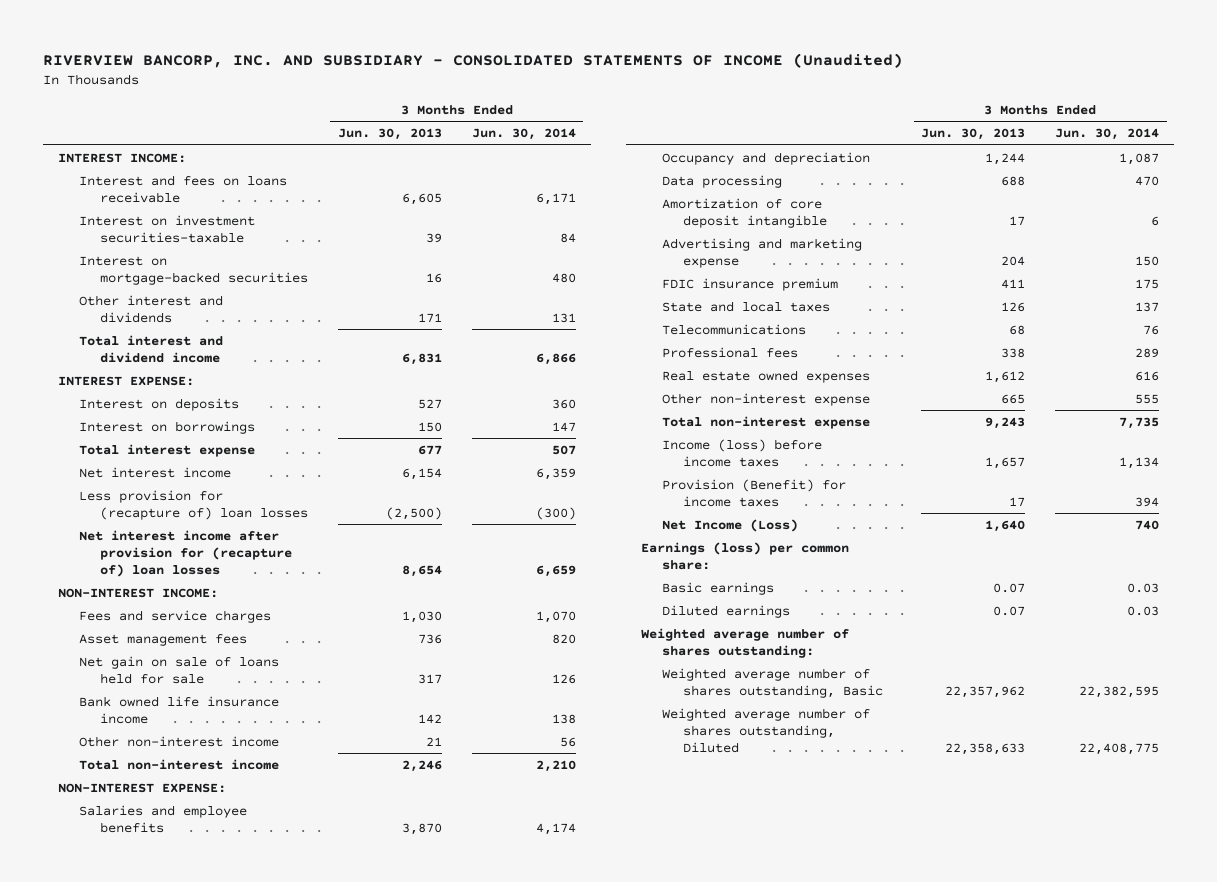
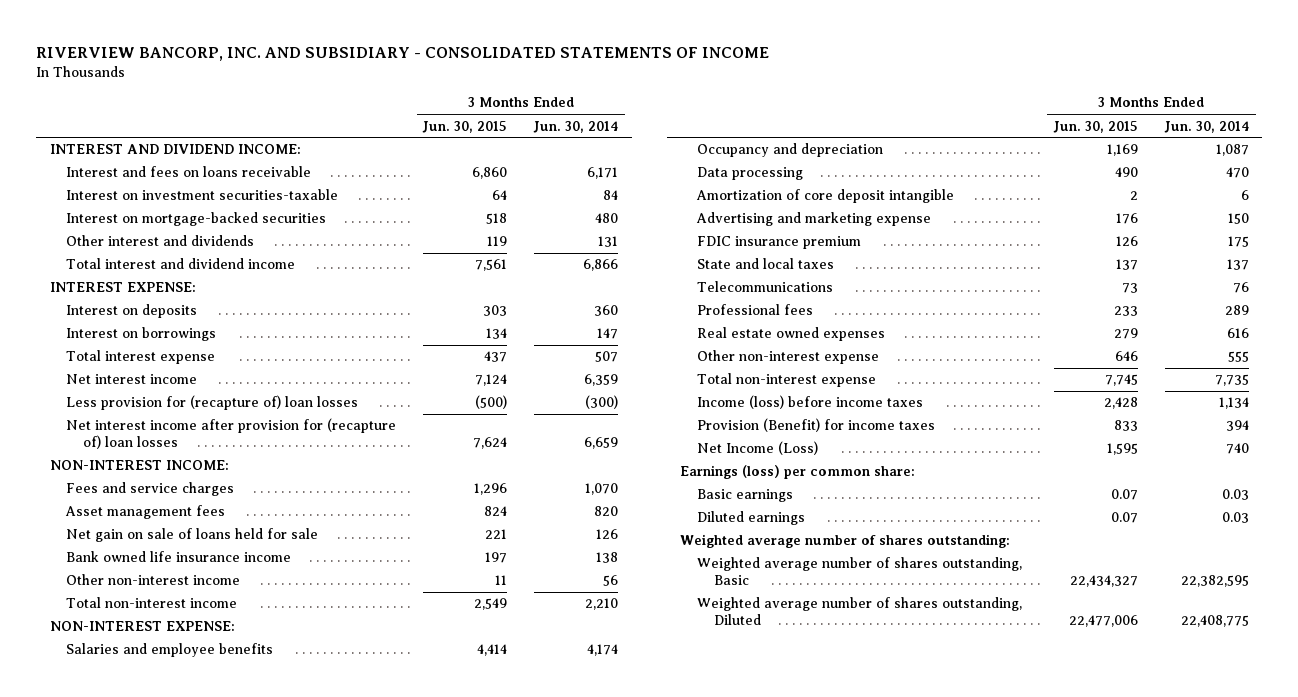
- RIVERVIEW BANCORP, INC. AND SUBSIDIARY - CONSOLIDATED STATEMENTS OF INCOME (Unaudited)
+ RIVERVIEW BANCORP, INC. AND SUBSIDIARY - CONSOLIDATED STATEMENTS OF INCOME
- | 3 Months Ended Jun. 30, 2013 | 3 Months Ended Jun. 30, 2014
+ | 3 Months Ended Jun. 30, 2015 | 3 Months Ended Jun. 30, 2014
- INTEREST INCOME:
+ INTEREST AND DIVIDEND INCOME:

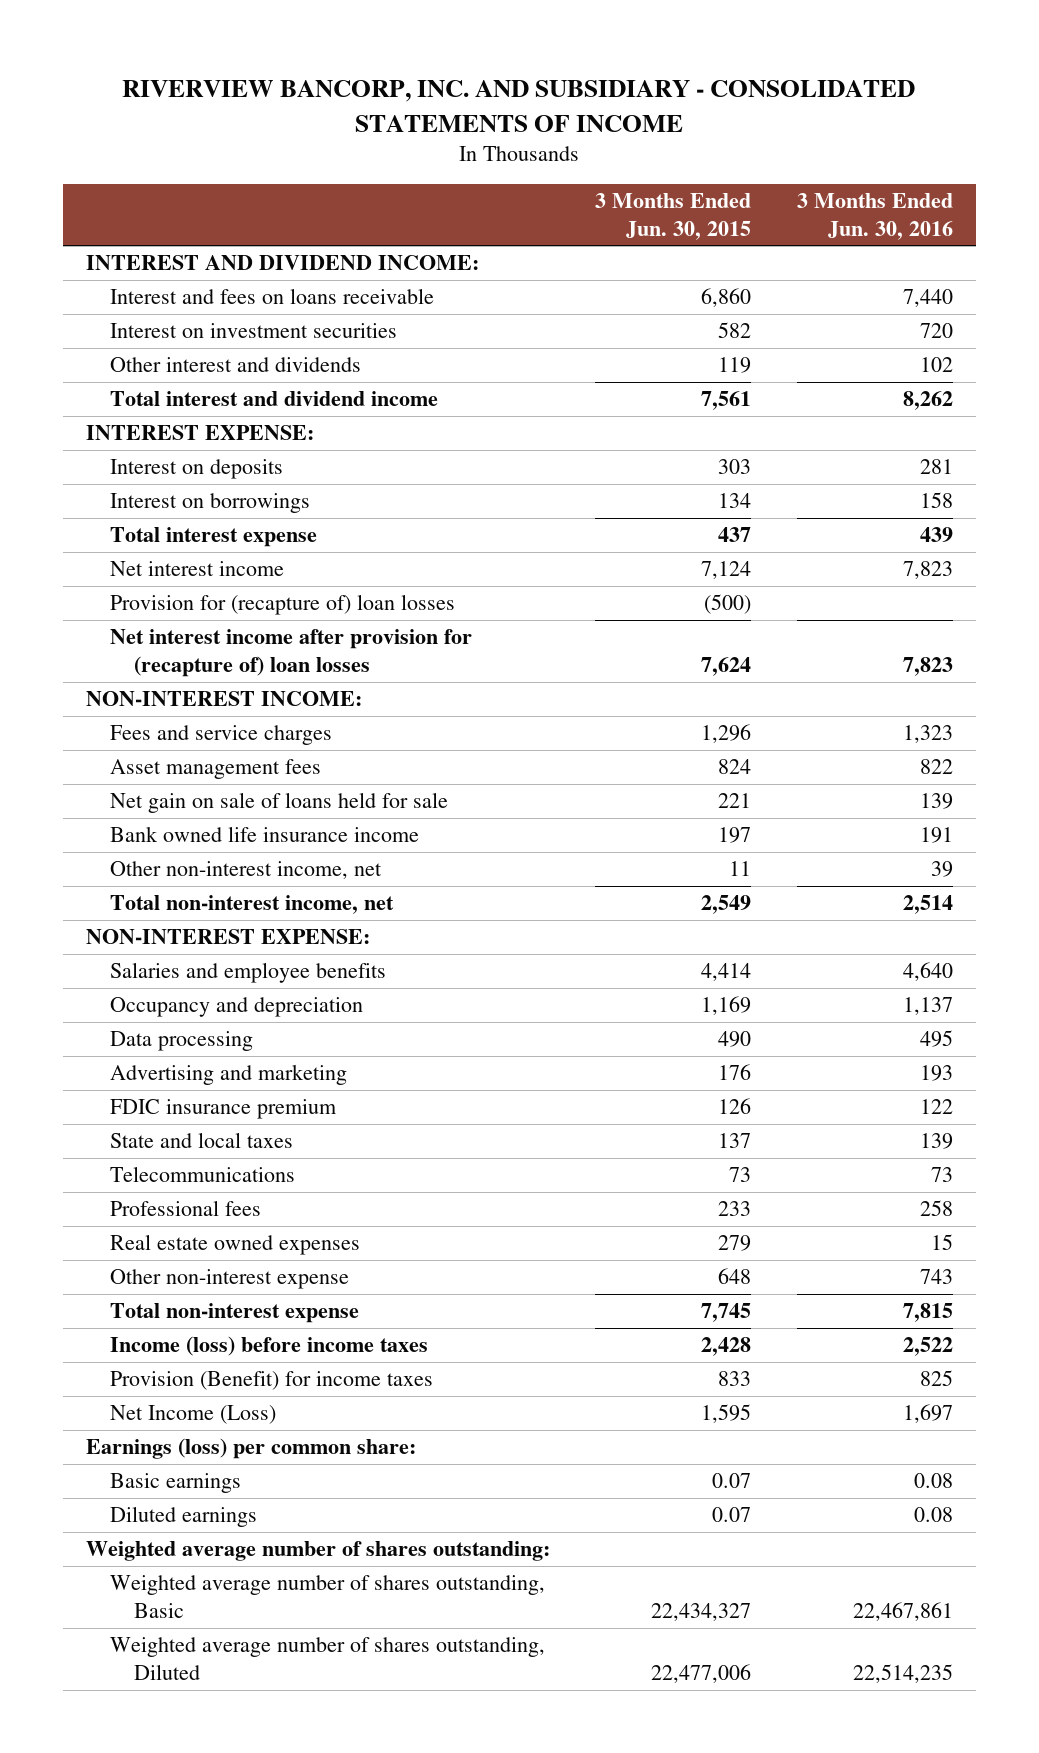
- | 3 Months Ended Jun. 30, 2015 | 3 Months Ended Jun. 30, 2014
+ | 3 Months Ended Jun. 30, 2015 | 3 Months Ended Jun. 30, 2016
- Interest on investment securities-taxable | 64 | 84
- Interest on mortgage-backed securities | 518 | 480
+ Interest on investment securities | 582 | 720
- Less provision for (recapture of) loan losses | (500) | (300)
+ Provision for (recapture of) loan losses | (500) |
- Other non-interest income | 11 | 56
- Total non-interest income | 2,549 | 2,210
+ Other non-interest income, net | 11 | 39
+ Total non-interest income, net | 2,549 | 2,514
- Amortization of core deposit intangible | 2 | 6
- Advertising and marketing expense | 176 | 150
+ Advertising and marketing | 176 | 193
- Other non-interest expense | 646 | 555
+ Other non-interest expense | 648 | 743

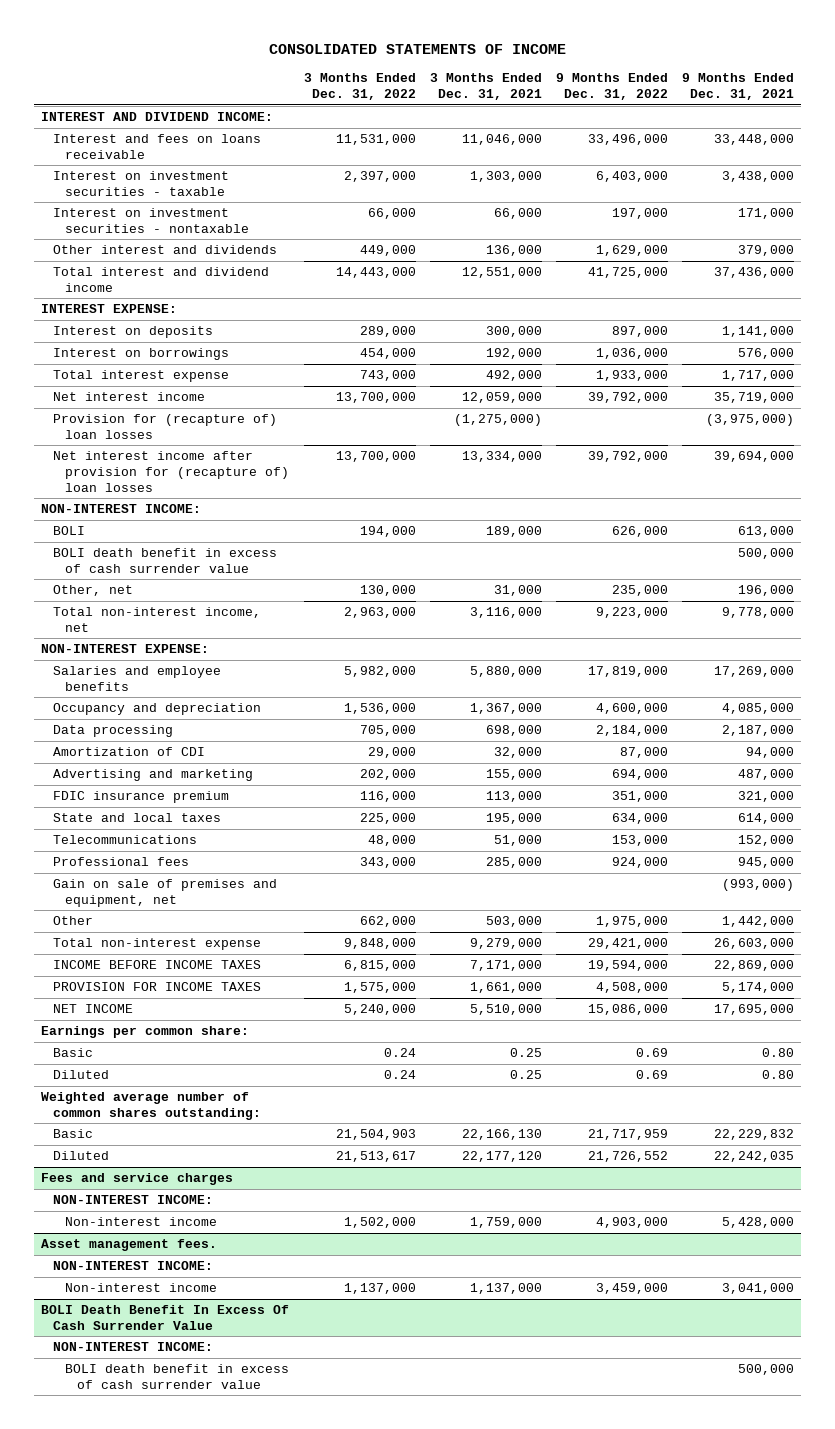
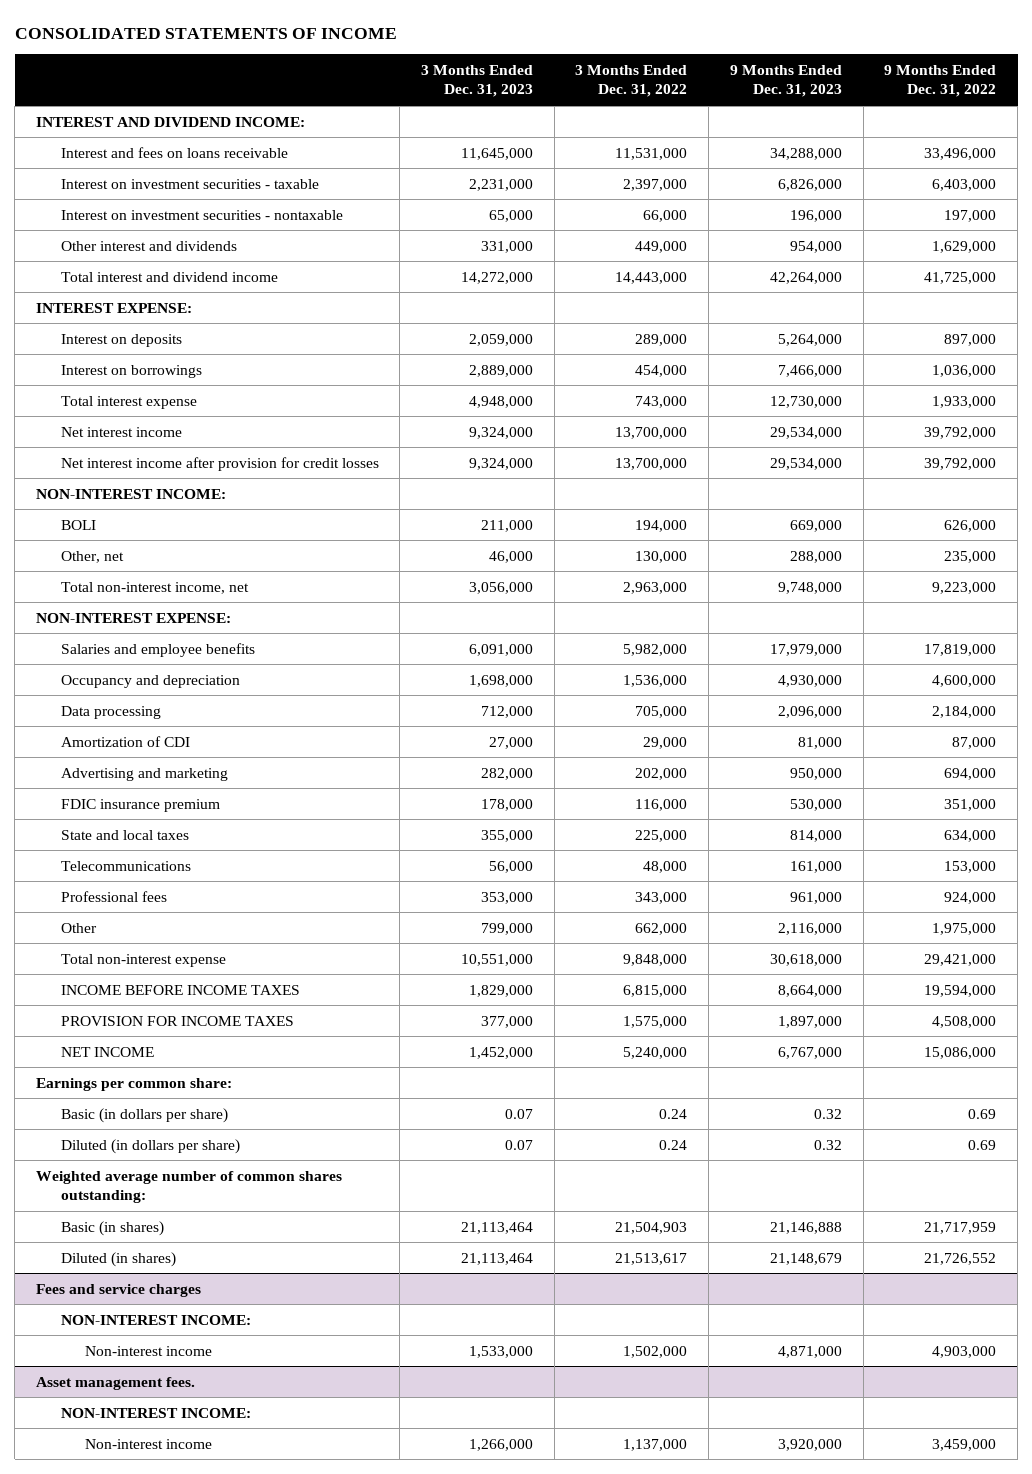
- | 3 Months Ended Dec. 31, 2022 | 3 Months Ended Dec. 31, 2021 | 9 Months Ended Dec. 31, 2022 | 9 Months Ended Dec. 31, 2021
+ | 3 Months Ended Dec. 31, 2023 | 3 Months Ended Dec. 31, 2022 | 9 Months Ended Dec. 31, 2023 | 9 Months Ended Dec. 31, 2022
- Provision for (recapture of) loan losses | | (1,275,000) | | (3,975,000)
- Net interest income after provision for (recapture of) loan losses | 13,700,000 | 13,334,000 | 39,792,000 | 39,694,000
+ Net interest income after provision for credit losses | 9,324,000 | 13,700,000 | 29,534,000 | 39,792,000
- BOLI death benefit in excess of cash surrender value | | | | 500,000
- Gain on sale of premises and equipment, net | | | | (993,000)
- Basic | 0.24 | 0.25 | 0.69 | 0.80
- Diluted | 0.24 | 0.25 | 0.69 | 0.80
+ Basic (in dollars per share) | 0.07 | 0.24 | 0.32 | 0.69
+ Diluted (in dollars per share) | 0.07 | 0.24 | 0.32 | 0.69
- Basic | 21,504,903 | 22,166,130 | 21,717,959 | 22,229,832
- Diluted | 21,513,617 | 22,177,120 | 21,726,552 | 22,242,035
+ Basic (in shares) | 21,113,464 | 21,504,903 | 21,146,888 | 21,717,959
+ Diluted (in shares) | 21,113,464 | 21,513,617 | 21,148,679 | 21,726,552
- BOLI Death Benefit In Excess Of Cash Surrender Value
- NON-INTEREST INCOME:
- BOLI death benefit in excess of cash surrender value | | | | 500,000

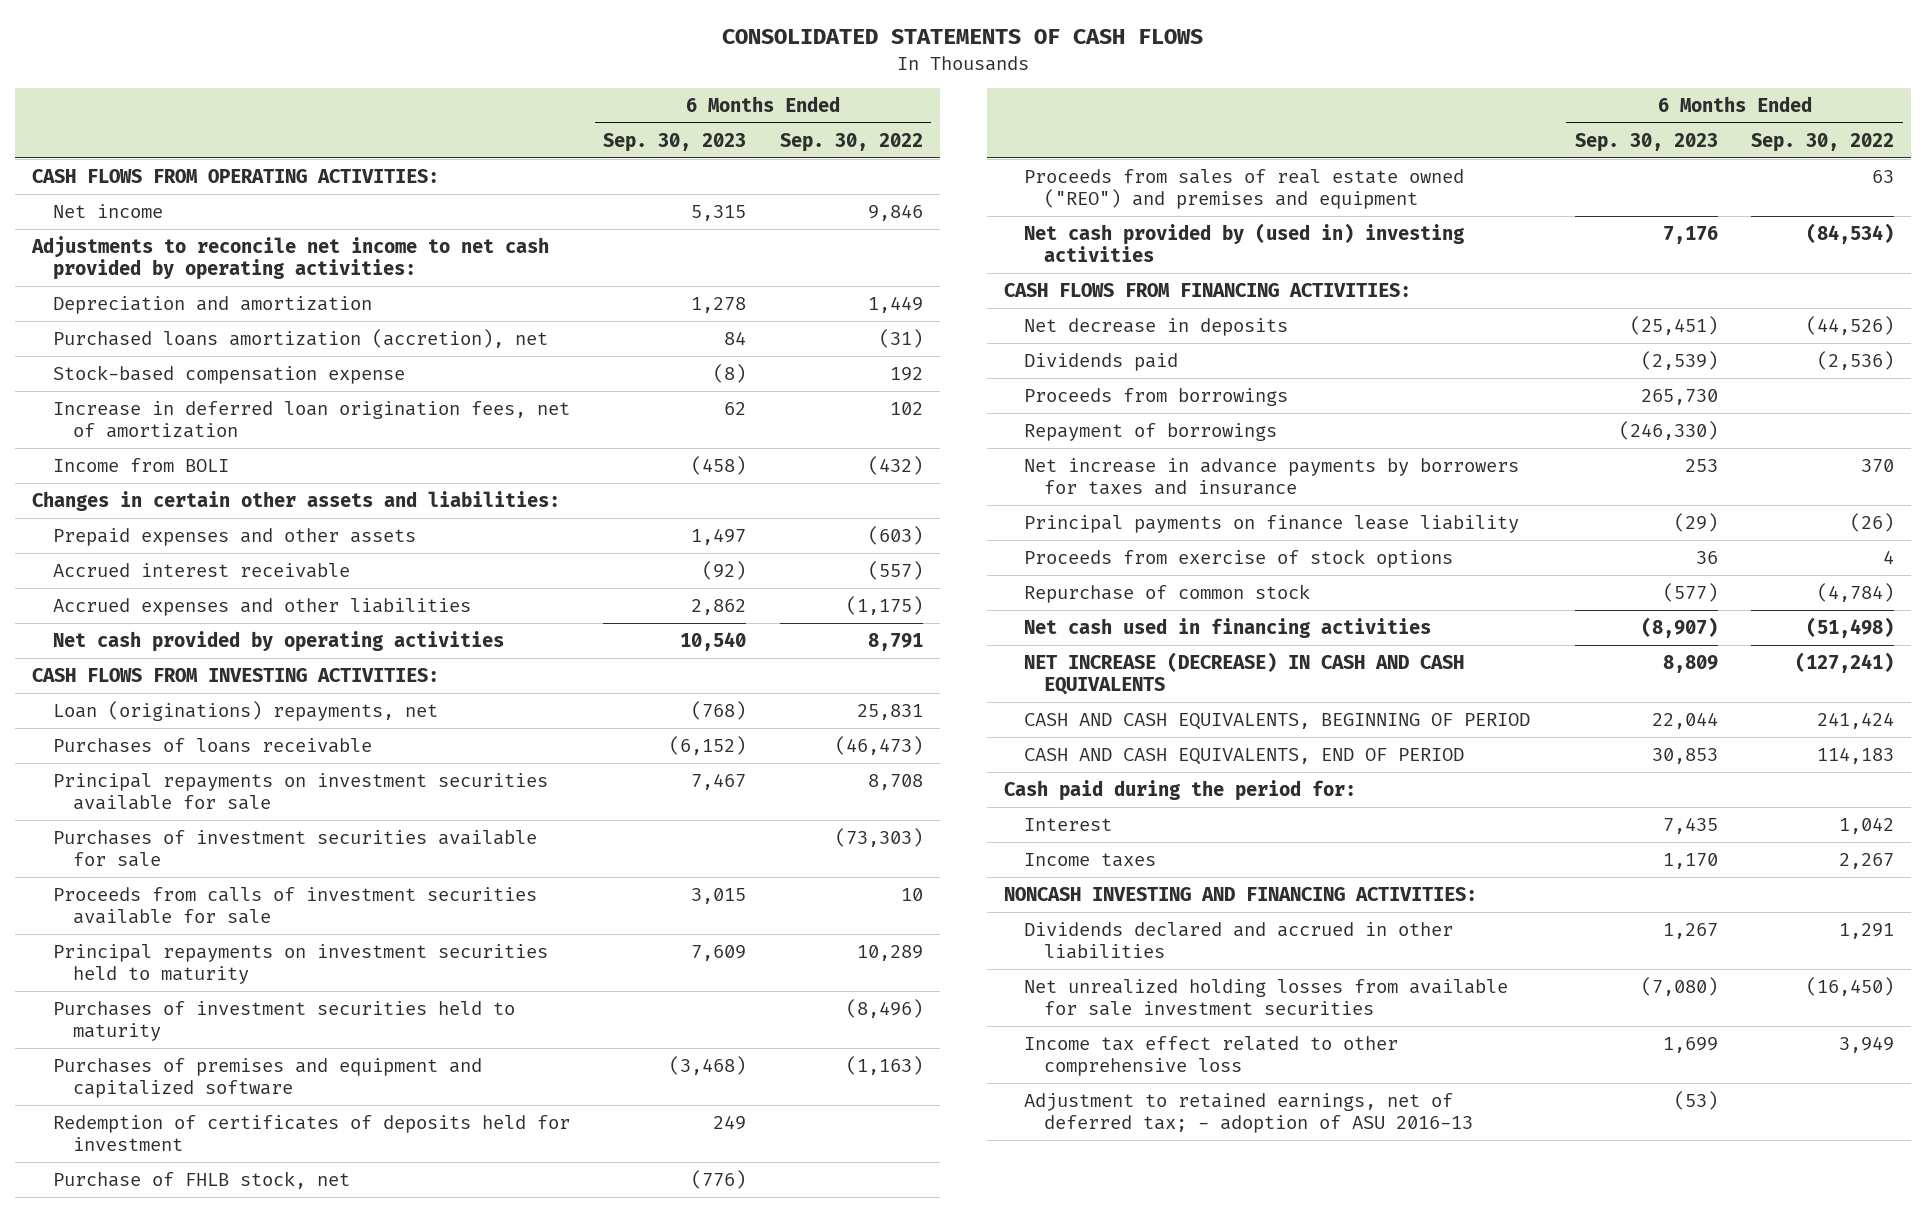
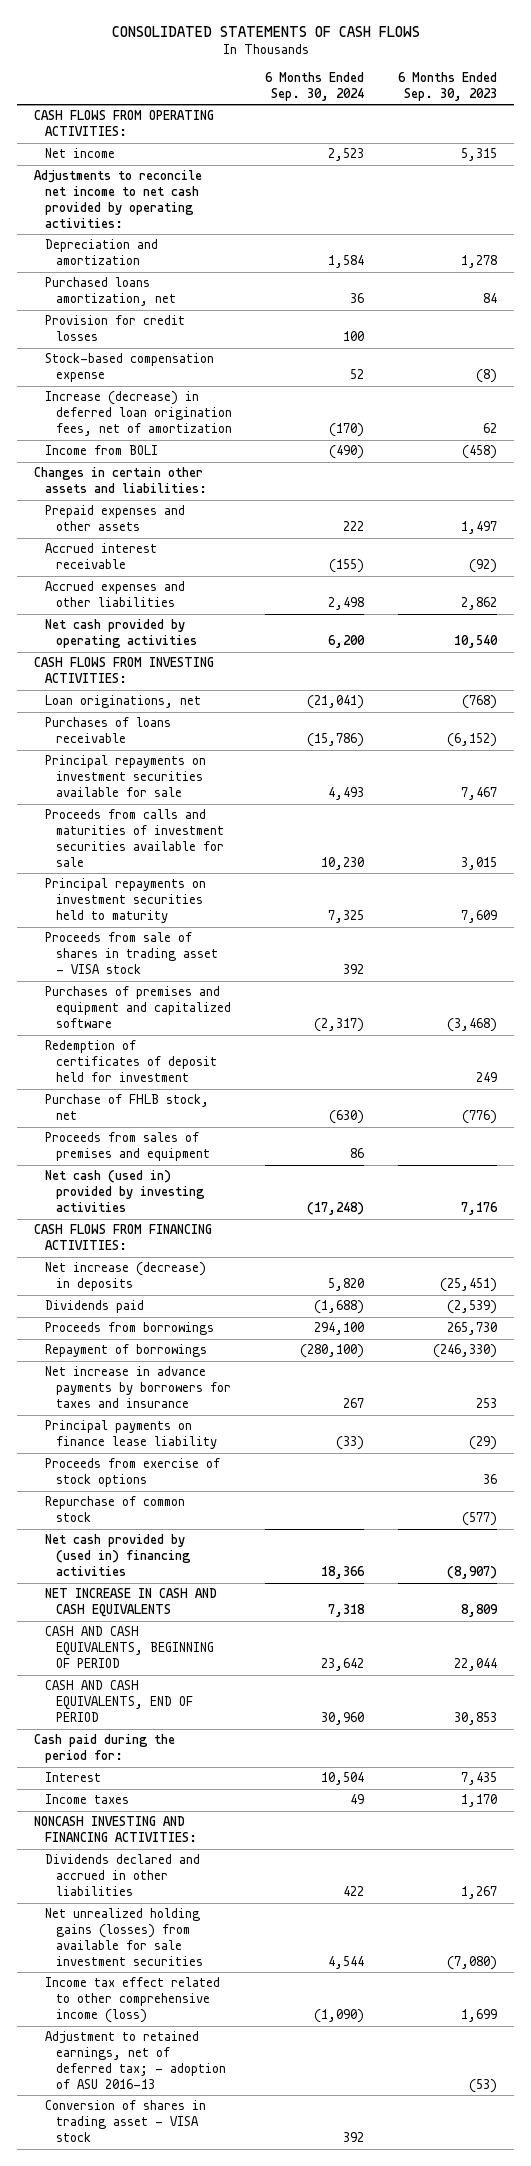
- | 6 Months Ended Sep. 30, 2023 | 6 Months Ended Sep. 30, 2022
+ | 6 Months Ended Sep. 30, 2024 | 6 Months Ended Sep. 30, 2023
- Purchased loans amortization (accretion), net | 84 | (31)
+ Purchased loans amortization, net | 36 | 84
+ Provision for credit losses | 100 |
- Increase in deferred loan origination fees, net of amortization | 62 | 102
+ Increase (decrease) in deferred loan origination fees, net of amortization | (170) | 62
- Loan (originations) repayments, net | (768) | 25,831
+ Loan originations, net | (21,041) | (768)
- Purchases of investment securities available for sale | | (73,303)
- Proceeds from calls of investment securities available for sale | 3,015 | 10
+ Proceeds from calls and maturities of investment securities available for sale | 10,230 | 3,015
- Purchases of investment securities held to maturity | | (8,496)
+ Proceeds from sale of shares in trading asset - VISA stock | 392 |
- Redemption of certificates of deposits held for investment | 249 |
+ Redemption of certificates of deposit held for investment | | 249
- Proceeds from sales of real estate owned ("REO") and premises and equipment | | 63
- Net cash provided by (used in) investing activities | 7,176 | (84,534)
+ Proceeds from sales of premises and equipment | 86 |
+ Net cash (used in) provided by investing activities | (17,248) | 7,176
- Net decrease in deposits | (25,451) | (44,526)
+ Net increase (decrease) in deposits | 5,820 | (25,451)
- Net cash used in financing activities | (8,907) | (51,498)
- NET INCREASE (DECREASE) IN CASH AND CASH EQUIVALENTS | 8,809 | (127,241)
+ Net cash provided by (used in) financing activities | 18,366 | (8,907)
+ NET INCREASE IN CASH AND CASH EQUIVALENTS | 7,318 | 8,809
- Net unrealized holding losses from available for sale investment securities | (7,080) | (16,450)
- Income tax effect related to other comprehensive loss | 1,699 | 3,949
+ Net unrealized holding gains (losses) from available for sale investment securities | 4,544 | (7,080)
+ Income tax effect related to other comprehensive income (loss) | (1,090) | 1,699
+ Conversion of shares in trading asset - VISA stock | 392 |

